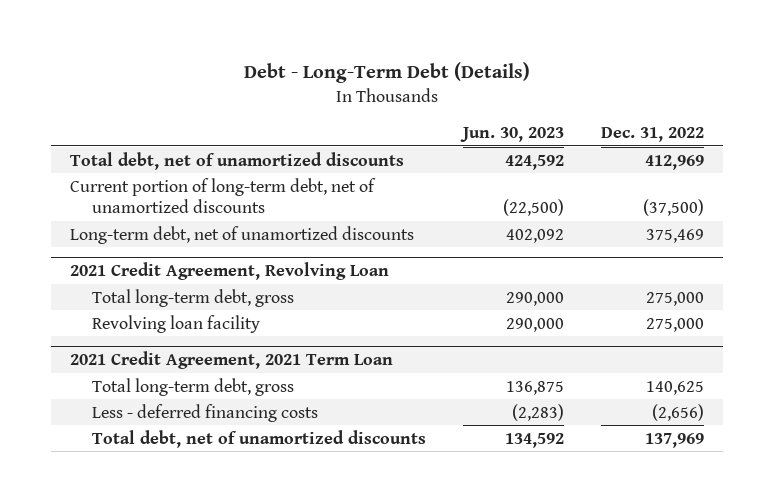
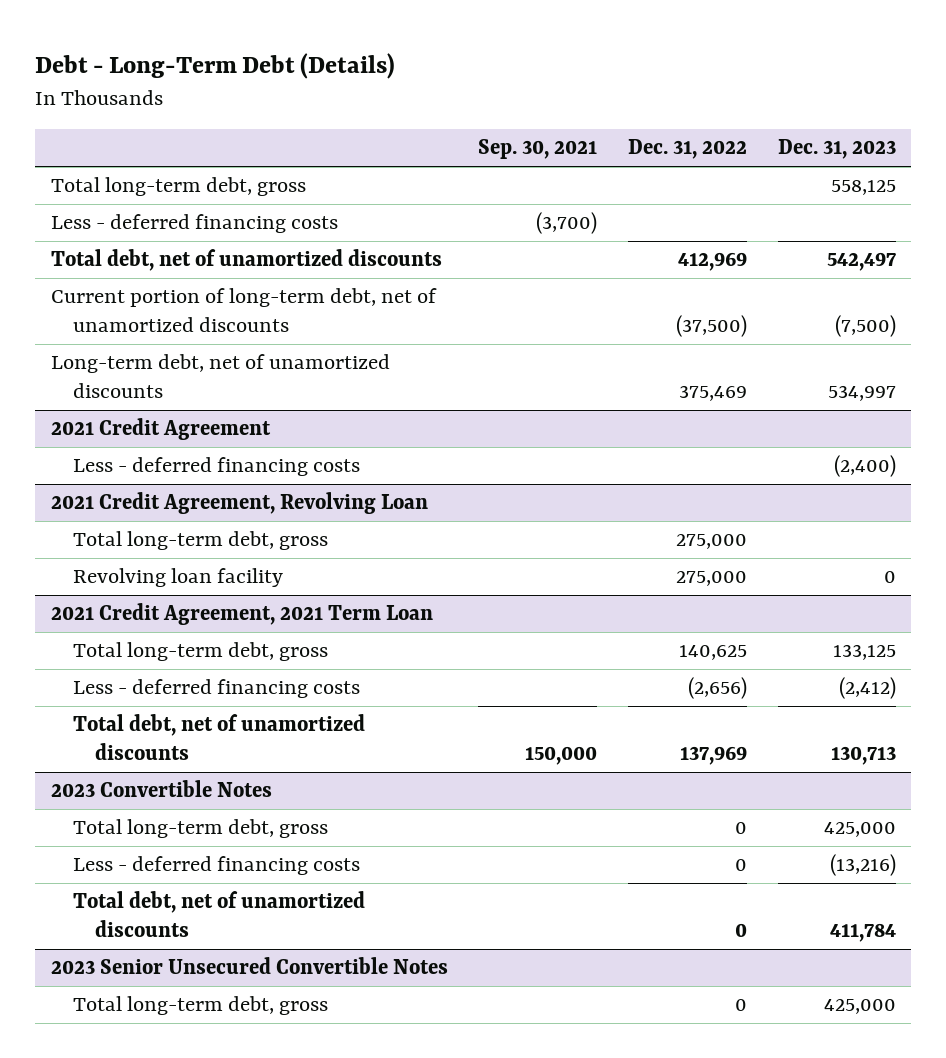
- | Jun. 30, 2023 | Dec. 31, 2022
+ | Sep. 30, 2021 | Dec. 31, 2022 | Dec. 31, 2023
+ Total long-term debt, gross | | | 558,125
+ Less - deferred financing costs | (3,700) | |
+ 2021 Credit Agreement
+ Less - deferred financing costs | | | (2,400)
+ 2023 Convertible Notes
+ Total long-term debt, gross | | 0 | 425,000
+ Less - deferred financing costs | | 0 | (13,216)
+ Total debt, net of unamortized discounts | | 0 | 411,784
+ 2023 Senior Unsecured Convertible Notes
+ Total long-term debt, gross | | 0 | 425,000

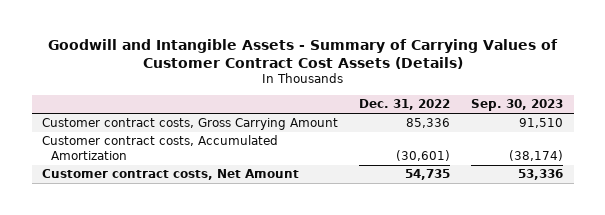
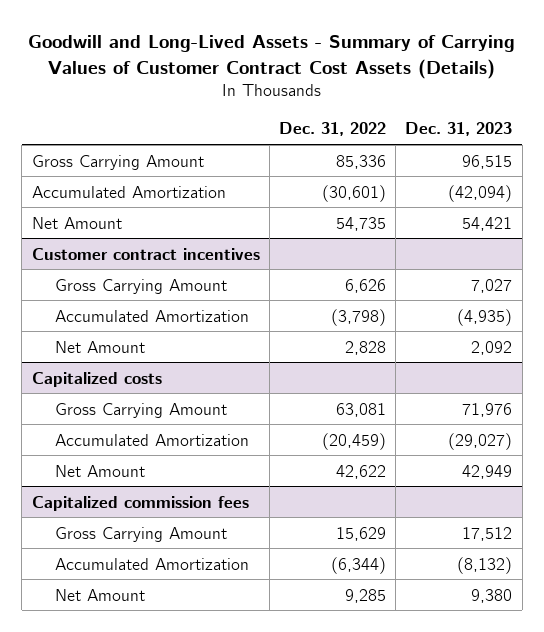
- Goodwill and Intangible Assets - Summary of Carrying Values of Customer Contract Cost Assets (Details)
+ Goodwill and Long-Lived Assets - Summary of Carrying Values of Customer Contract Cost Assets (Details)
- | Dec. 31, 2022 | Sep. 30, 2023
+ | Dec. 31, 2022 | Dec. 31, 2023
- Customer contract costs, Gross Carrying Amount | 85,336 | 91,510
- Customer contract costs, Accumulated Amortization | (30,601) | (38,174)
- Customer contract costs, Net Amount | 54,735 | 53,336
+ Gross Carrying Amount | 85,336 | 96,515
+ Accumulated Amortization | (30,601) | (42,094)
+ Net Amount | 54,735 | 54,421
+ Customer contract incentives
+ Gross Carrying Amount | 6,626 | 7,027
+ Accumulated Amortization | (3,798) | (4,935)
+ Net Amount | 2,828 | 2,092
+ Capitalized costs
+ Gross Carrying Amount | 63,081 | 71,976
+ Accumulated Amortization | (20,459) | (29,027)
+ Net Amount | 42,622 | 42,949
+ Capitalized commission fees
+ Gross Carrying Amount | 15,629 | 17,512
+ Accumulated Amortization | (6,344) | (8,132)
+ Net Amount | 9,285 | 9,380

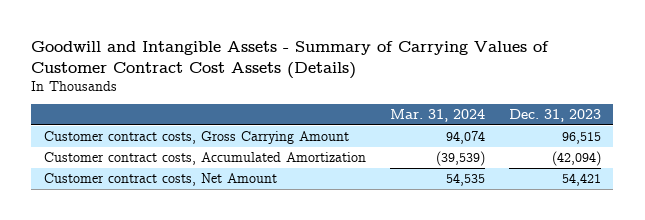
- Goodwill and Long-Lived Assets - Summary of Carrying Values of Customer Contract Cost Assets (Details)
+ Goodwill and Intangible Assets - Summary of Carrying Values of Customer Contract Cost Assets (Details)
- | Dec. 31, 2022 | Dec. 31, 2023
+ | Mar. 31, 2024 | Dec. 31, 2023
- Gross Carrying Amount | 85,336 | 96,515
- Accumulated Amortization | (30,601) | (42,094)
- Net Amount | 54,735 | 54,421
- Customer contract incentives
- Gross Carrying Amount | 6,626 | 7,027
- Accumulated Amortization | (3,798) | (4,935)
- Net Amount | 2,828 | 2,092
- Capitalized costs
- Gross Carrying Amount | 63,081 | 71,976
- Accumulated Amortization | (20,459) | (29,027)
- Net Amount | 42,622 | 42,949
- Capitalized commission fees
- Gross Carrying Amount | 15,629 | 17,512
- Accumulated Amortization | (6,344) | (8,132)
- Net Amount | 9,285 | 9,380
+ Customer contract costs, Gross Carrying Amount | 94,074 | 96,515
+ Customer contract costs, Accumulated Amortization | (39,539) | (42,094)
+ Customer contract costs, Net Amount | 54,535 | 54,421

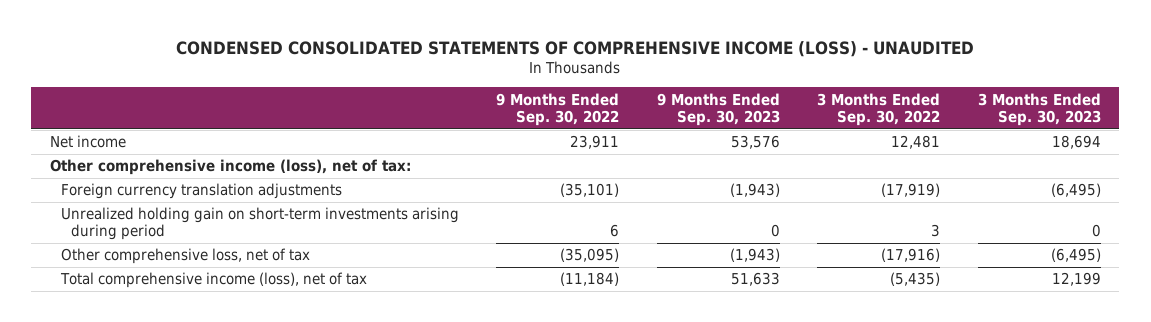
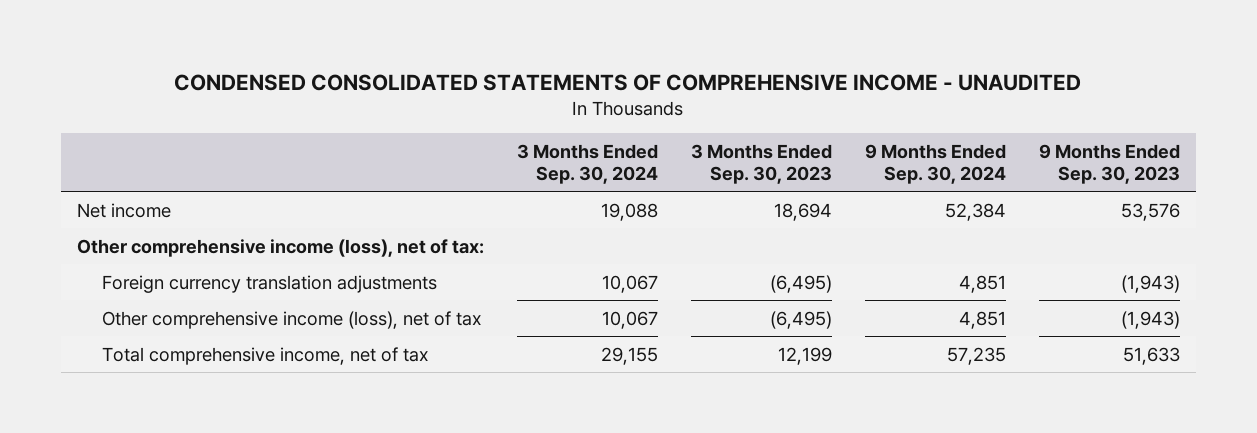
- CONDENSED CONSOLIDATED STATEMENTS OF COMPREHENSIVE INCOME (LOSS) - UNAUDITED
+ CONDENSED CONSOLIDATED STATEMENTS OF COMPREHENSIVE INCOME - UNAUDITED
- | 9 Months Ended Sep. 30, 2022 | 9 Months Ended Sep. 30, 2023 | 3 Months Ended Sep. 30, 2022 | 3 Months Ended Sep. 30, 2023
+ | 3 Months Ended Sep. 30, 2024 | 3 Months Ended Sep. 30, 2023 | 9 Months Ended Sep. 30, 2024 | 9 Months Ended Sep. 30, 2023
- Unrealized holding gain on short-term investments arising during period | 6 | 0 | 3 | 0
- Other comprehensive loss, net of tax | (35,095) | (1,943) | (17,916) | (6,495)
- Total comprehensive income (loss), net of tax | (11,184) | 51,633 | (5,435) | 12,199
+ Other comprehensive income (loss), net of tax | 10,067 | (6,495) | 4,851 | (1,943)
+ Total comprehensive income, net of tax | 29,155 | 12,199 | 57,235 | 51,633

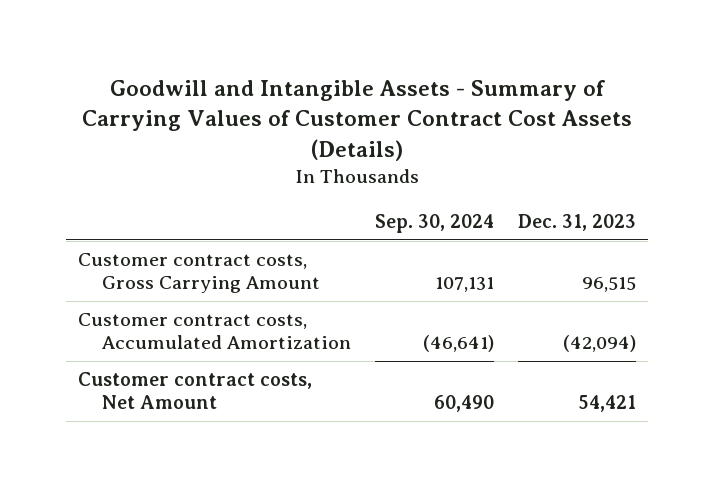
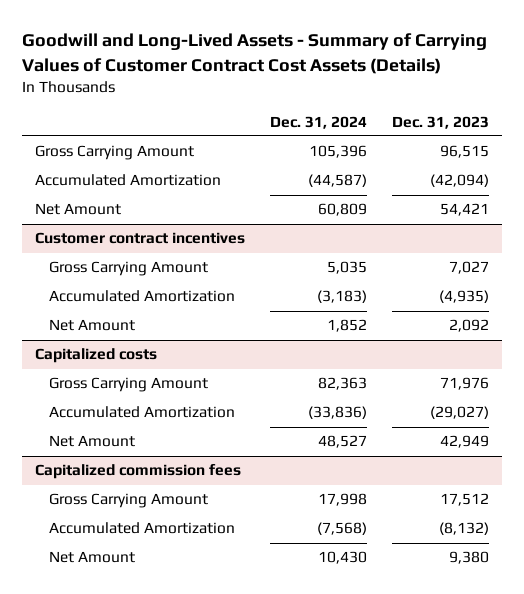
- Goodwill and Intangible Assets - Summary of Carrying Values of Customer Contract Cost Assets (Details)
+ Goodwill and Long-Lived Assets - Summary of Carrying Values of Customer Contract Cost Assets (Details)
- | Sep. 30, 2024 | Dec. 31, 2023
+ | Dec. 31, 2024 | Dec. 31, 2023
- Customer contract costs, Gross Carrying Amount | 107,131 | 96,515
- Customer contract costs, Accumulated Amortization | (46,641) | (42,094)
- Customer contract costs, Net Amount | 60,490 | 54,421
+ Gross Carrying Amount | 105,396 | 96,515
+ Accumulated Amortization | (44,587) | (42,094)
+ Net Amount | 60,809 | 54,421
+ Customer contract incentives
+ Gross Carrying Amount | 5,035 | 7,027
+ Accumulated Amortization | (3,183) | (4,935)
+ Net Amount | 1,852 | 2,092
+ Capitalized costs
+ Gross Carrying Amount | 82,363 | 71,976
+ Accumulated Amortization | (33,836) | (29,027)
+ Net Amount | 48,527 | 42,949
+ Capitalized commission fees
+ Gross Carrying Amount | 17,998 | 17,512
+ Accumulated Amortization | (7,568) | (8,132)
+ Net Amount | 10,430 | 9,380

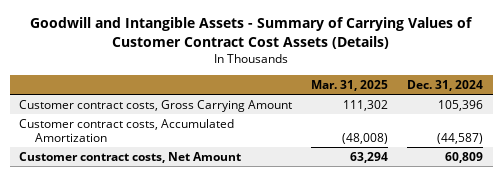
- Goodwill and Long-Lived Assets - Summary of Carrying Values of Customer Contract Cost Assets (Details)
+ Goodwill and Intangible Assets - Summary of Carrying Values of Customer Contract Cost Assets (Details)
- | Dec. 31, 2024 | Dec. 31, 2023
+ | Mar. 31, 2025 | Dec. 31, 2024
- Gross Carrying Amount | 105,396 | 96,515
- Accumulated Amortization | (44,587) | (42,094)
- Net Amount | 60,809 | 54,421
- Customer contract incentives
- Gross Carrying Amount | 5,035 | 7,027
- Accumulated Amortization | (3,183) | (4,935)
- Net Amount | 1,852 | 2,092
- Capitalized costs
- Gross Carrying Amount | 82,363 | 71,976
- Accumulated Amortization | (33,836) | (29,027)
- Net Amount | 48,527 | 42,949
- Capitalized commission fees
- Gross Carrying Amount | 17,998 | 17,512
- Accumulated Amortization | (7,568) | (8,132)
- Net Amount | 10,430 | 9,380
+ Customer contract costs, Gross Carrying Amount | 111,302 | 105,396
+ Customer contract costs, Accumulated Amortization | (48,008) | (44,587)
+ Customer contract costs, Net Amount | 63,294 | 60,809

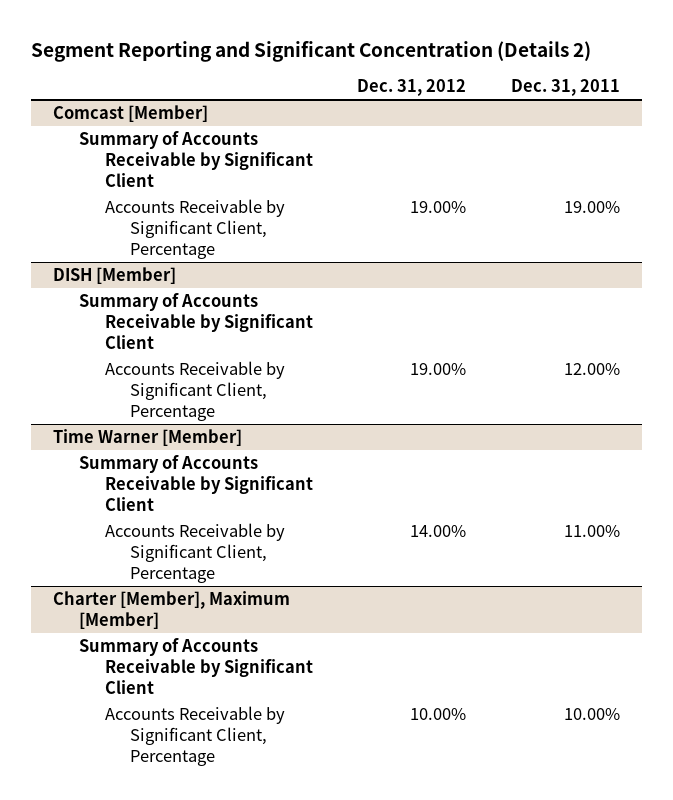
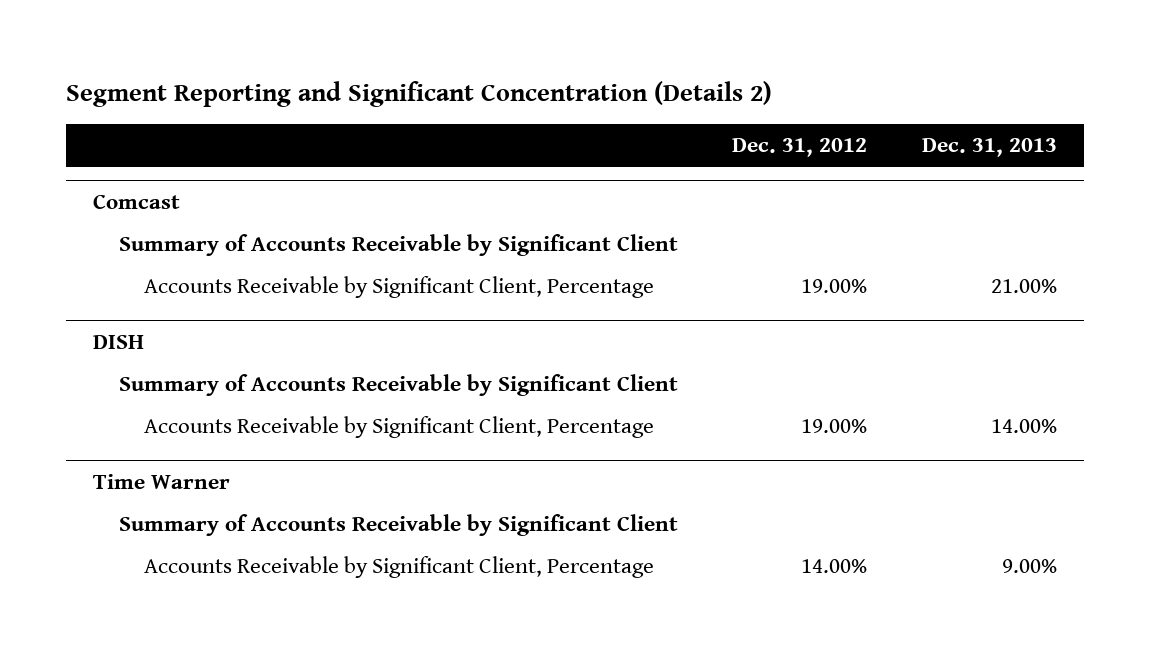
- | Dec. 31, 2012 | Dec. 31, 2011
+ | Dec. 31, 2012 | Dec. 31, 2013
- Comcast [Member]
+ Comcast
- DISH [Member]
+ DISH
- Time Warner [Member]
+ Time Warner
- Charter [Member], Maximum [Member]
- Summary of Accounts Receivable by Significant Client
- Accounts Receivable by Significant Client, Percentage | 10.00% | 10.00%

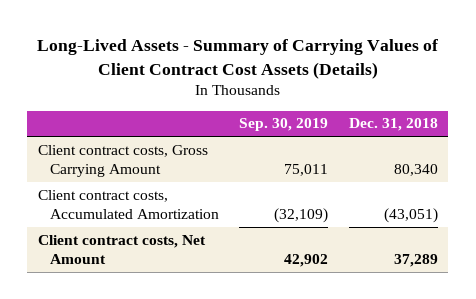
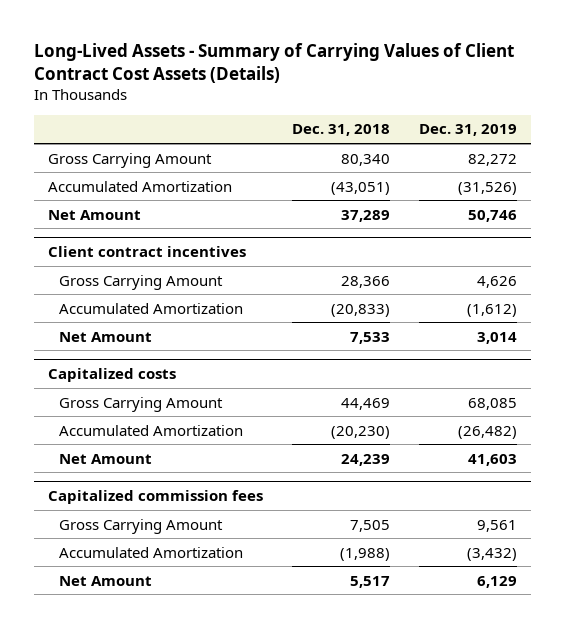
- | Sep. 30, 2019 | Dec. 31, 2018
+ | Dec. 31, 2018 | Dec. 31, 2019
- Client contract costs, Gross Carrying Amount | 75,011 | 80,340
- Client contract costs, Accumulated Amortization | (32,109) | (43,051)
- Client contract costs, Net Amount | 42,902 | 37,289
+ Gross Carrying Amount | 80,340 | 82,272
+ Accumulated Amortization | (43,051) | (31,526)
+ Net Amount | 37,289 | 50,746
+ Client contract incentives
+ Gross Carrying Amount | 28,366 | 4,626
+ Accumulated Amortization | (20,833) | (1,612)
+ Net Amount | 7,533 | 3,014
+ Capitalized costs
+ Gross Carrying Amount | 44,469 | 68,085
+ Accumulated Amortization | (20,230) | (26,482)
+ Net Amount | 24,239 | 41,603
+ Capitalized commission fees
+ Gross Carrying Amount | 7,505 | 9,561
+ Accumulated Amortization | (1,988) | (3,432)
+ Net Amount | 5,517 | 6,129

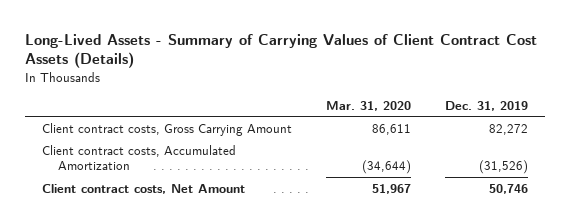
- | Dec. 31, 2018 | Dec. 31, 2019
+ | Mar. 31, 2020 | Dec. 31, 2019
- Gross Carrying Amount | 80,340 | 82,272
- Accumulated Amortization | (43,051) | (31,526)
- Net Amount | 37,289 | 50,746
- Client contract incentives
- Gross Carrying Amount | 28,366 | 4,626
- Accumulated Amortization | (20,833) | (1,612)
- Net Amount | 7,533 | 3,014
- Capitalized costs
- Gross Carrying Amount | 44,469 | 68,085
- Accumulated Amortization | (20,230) | (26,482)
- Net Amount | 24,239 | 41,603
- Capitalized commission fees
- Gross Carrying Amount | 7,505 | 9,561
- Accumulated Amortization | (1,988) | (3,432)
- Net Amount | 5,517 | 6,129
+ Client contract costs, Gross Carrying Amount | 86,611 | 82,272
+ Client contract costs, Accumulated Amortization | (34,644) | (31,526)
+ Client contract costs, Net Amount | 51,967 | 50,746

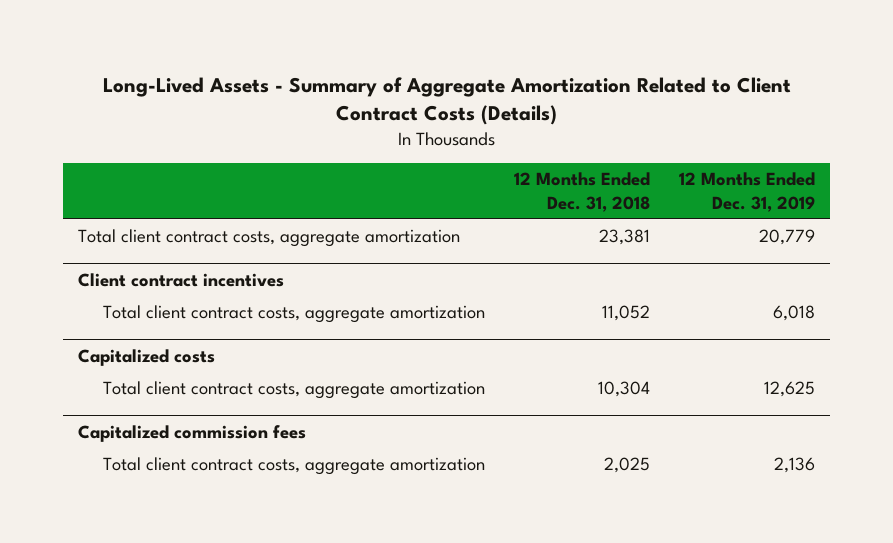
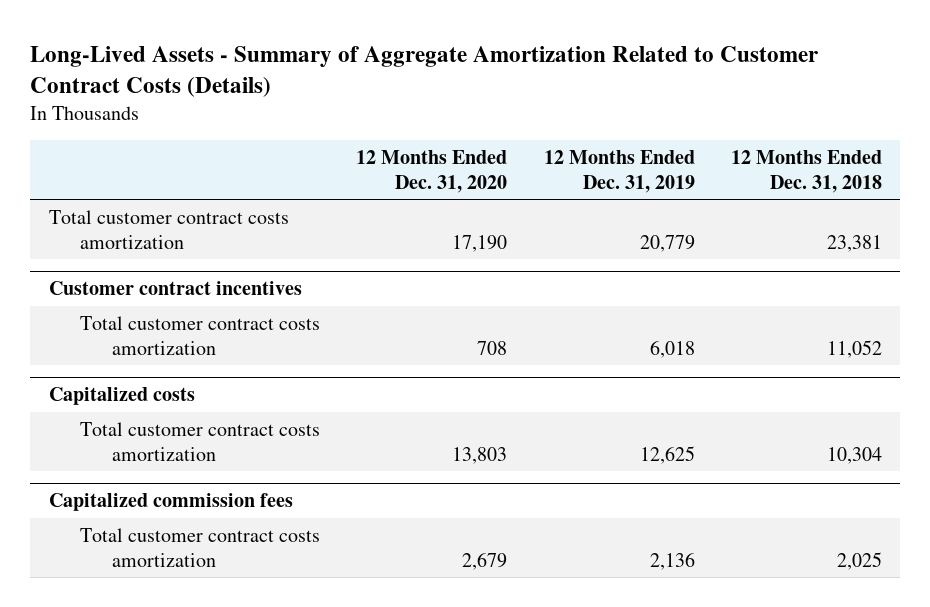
- Long-Lived Assets - Summary of Aggregate Amortization Related to Client Contract Costs (Details)
+ Long-Lived Assets - Summary of Aggregate Amortization Related to Customer Contract Costs (Details)
- | 12 Months Ended Dec. 31, 2018 | 12 Months Ended Dec. 31, 2019
+ | 12 Months Ended Dec. 31, 2020 | 12 Months Ended Dec. 31, 2019 | 12 Months Ended Dec. 31, 2018
- Total client contract costs, aggregate amortization | 23,381 | 20,779
- Client contract incentives
- Total client contract costs, aggregate amortization | 11,052 | 6,018
+ Total customer contract costs amortization | 17,190 | 20,779 | 23,381
+ Customer contract incentives
+ Total customer contract costs amortization | 708 | 6,018 | 11,052
@ Capitalized costs
- Total client contract costs, aggregate amortization | 10,304 | 12,625
+ Total customer contract costs amortization | 13,803 | 12,625 | 10,304
@ Capitalized commission fees
- Total client contract costs, aggregate amortization | 2,025 | 2,136
+ Total customer contract costs amortization | 2,679 | 2,136 | 2,025

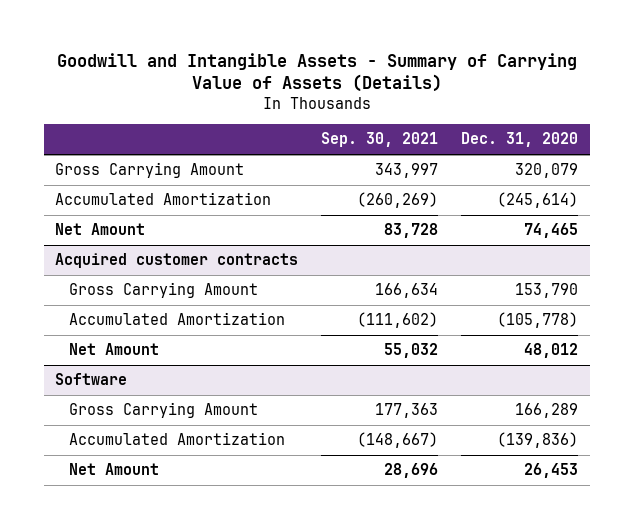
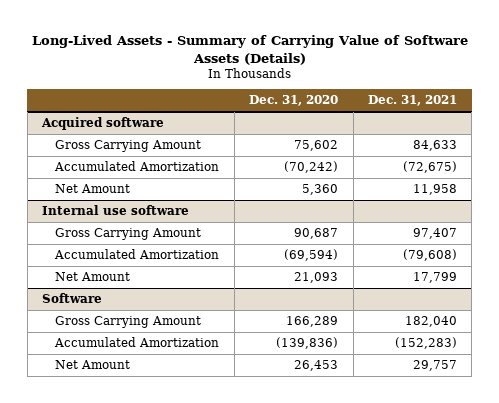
- Goodwill and Intangible Assets - Summary of Carrying Value of Assets (Details)
+ Long-Lived Assets - Summary of Carrying Value of Software Assets (Details)
- | Sep. 30, 2021 | Dec. 31, 2020
+ | Dec. 31, 2020 | Dec. 31, 2021
- Gross Carrying Amount | 343,997 | 320,079
- Accumulated Amortization | (260,269) | (245,614)
- Net Amount | 83,728 | 74,465
- Acquired customer contracts
- Gross Carrying Amount | 166,634 | 153,790
- Accumulated Amortization | (111,602) | (105,778)
- Net Amount | 55,032 | 48,012
+ Acquired software
+ Gross Carrying Amount | 75,602 | 84,633
+ Accumulated Amortization | (70,242) | (72,675)
+ Net Amount | 5,360 | 11,958
+ Internal use software
+ Gross Carrying Amount | 90,687 | 97,407
+ Accumulated Amortization | (69,594) | (79,608)
+ Net Amount | 21,093 | 17,799

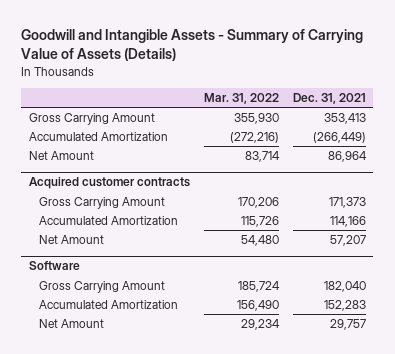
- Long-Lived Assets - Summary of Carrying Value of Software Assets (Details)
+ Goodwill and Intangible Assets - Summary of Carrying Value of Assets (Details)
- | Dec. 31, 2020 | Dec. 31, 2021
+ | Mar. 31, 2022 | Dec. 31, 2021
- Acquired software
- Gross Carrying Amount | 75,602 | 84,633
- Accumulated Amortization | (70,242) | (72,675)
- Net Amount | 5,360 | 11,958
- Internal use software
- Gross Carrying Amount | 90,687 | 97,407
- Accumulated Amortization | (69,594) | (79,608)
- Net Amount | 21,093 | 17,799
+ Gross Carrying Amount | 355,930 | 353,413
+ Accumulated Amortization | (272,216) | (266,449)
+ Net Amount | 83,714 | 86,964
+ Acquired customer contracts
+ Gross Carrying Amount | 170,206 | 171,373
+ Accumulated Amortization | 115,726 | 114,166
+ Net Amount | 54,480 | 57,207
@ Software
- Accumulated Amortization | (139,836) | (152,283)
+ Accumulated Amortization | 156,490 | 152,283

